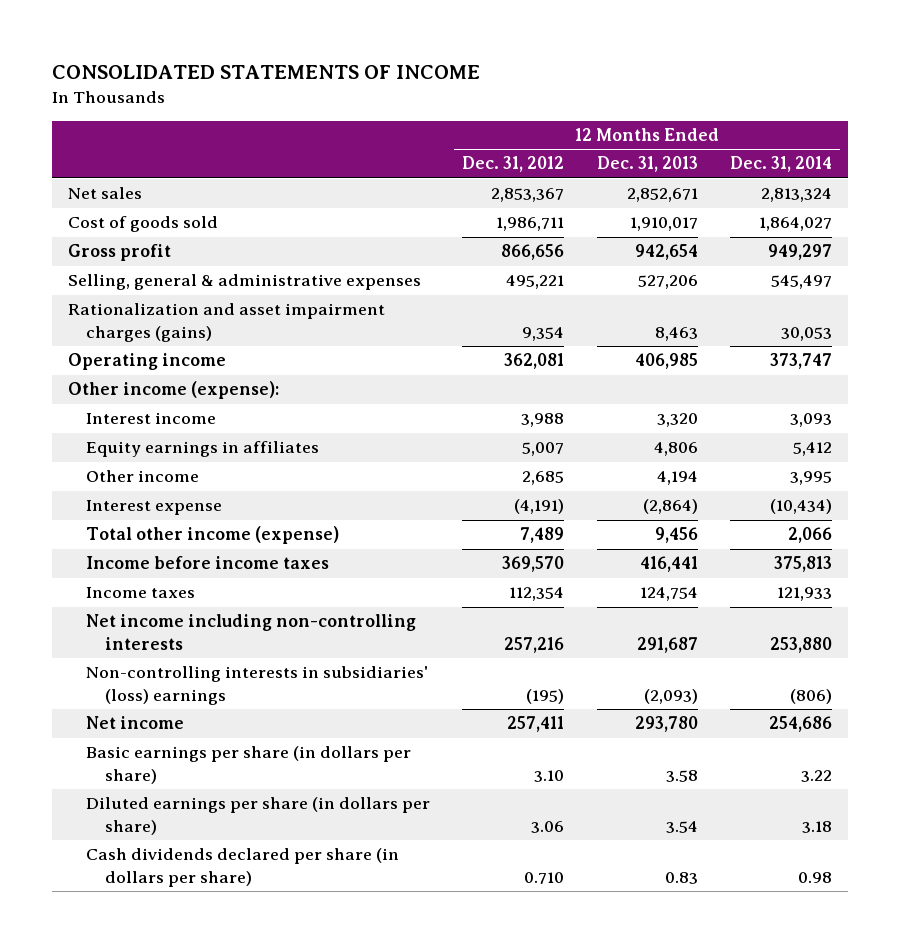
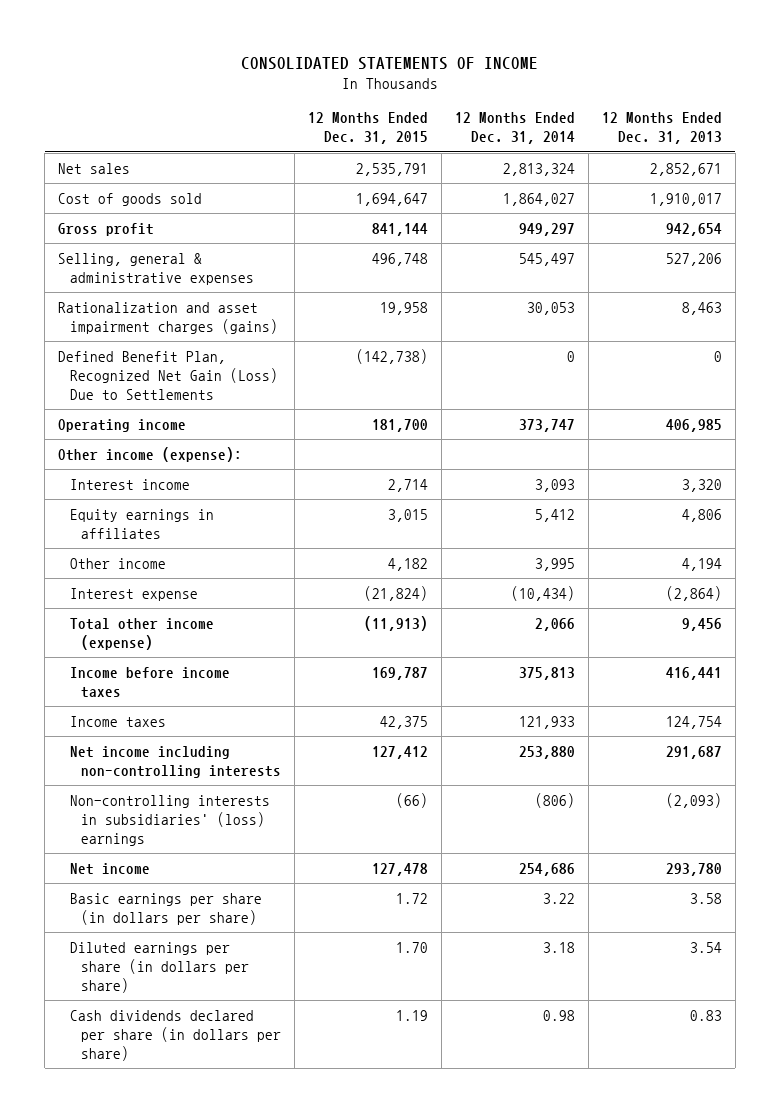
- | 12 Months Ended Dec. 31, 2012 | 12 Months Ended Dec. 31, 2013 | 12 Months Ended Dec. 31, 2014
+ | 12 Months Ended Dec. 31, 2015 | 12 Months Ended Dec. 31, 2014 | 12 Months Ended Dec. 31, 2013
+ Defined Benefit Plan, Recognized Net Gain (Loss) Due to Settlements | (142,738) | 0 | 0

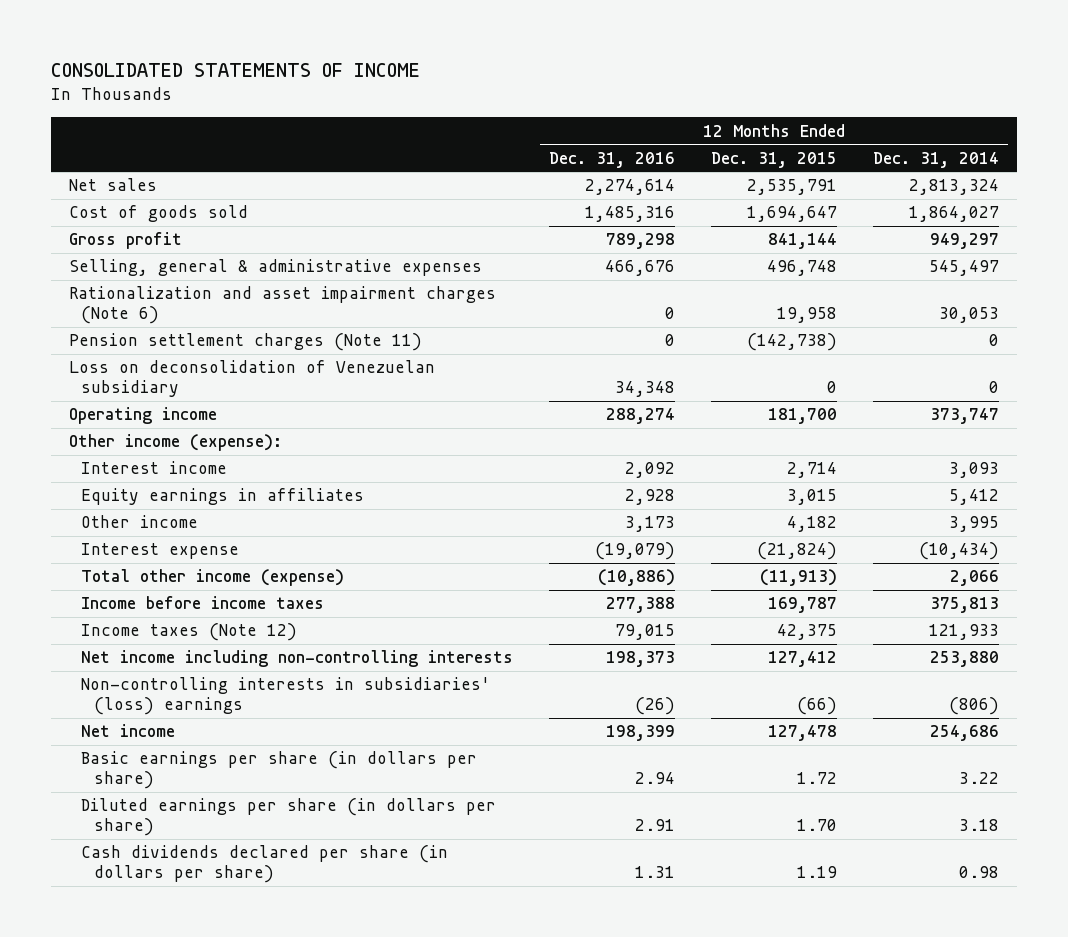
- | 12 Months Ended Dec. 31, 2015 | 12 Months Ended Dec. 31, 2014 | 12 Months Ended Dec. 31, 2013
+ | 12 Months Ended Dec. 31, 2016 | 12 Months Ended Dec. 31, 2015 | 12 Months Ended Dec. 31, 2014
- Rationalization and asset impairment charges (gains) | 19,958 | 30,053 | 8,463
- Defined Benefit Plan, Recognized Net Gain (Loss) Due to Settlements | (142,738) | 0 | 0
+ Rationalization and asset impairment charges (Note 6) | 0 | 19,958 | 30,053
+ Pension settlement charges (Note 11) | 0 | (142,738) | 0
+ Loss on deconsolidation of Venezuelan subsidiary | 34,348 | 0 | 0
- Income taxes | 42,375 | 121,933 | 124,754
+ Income taxes (Note 12) | 79,015 | 42,375 | 121,933

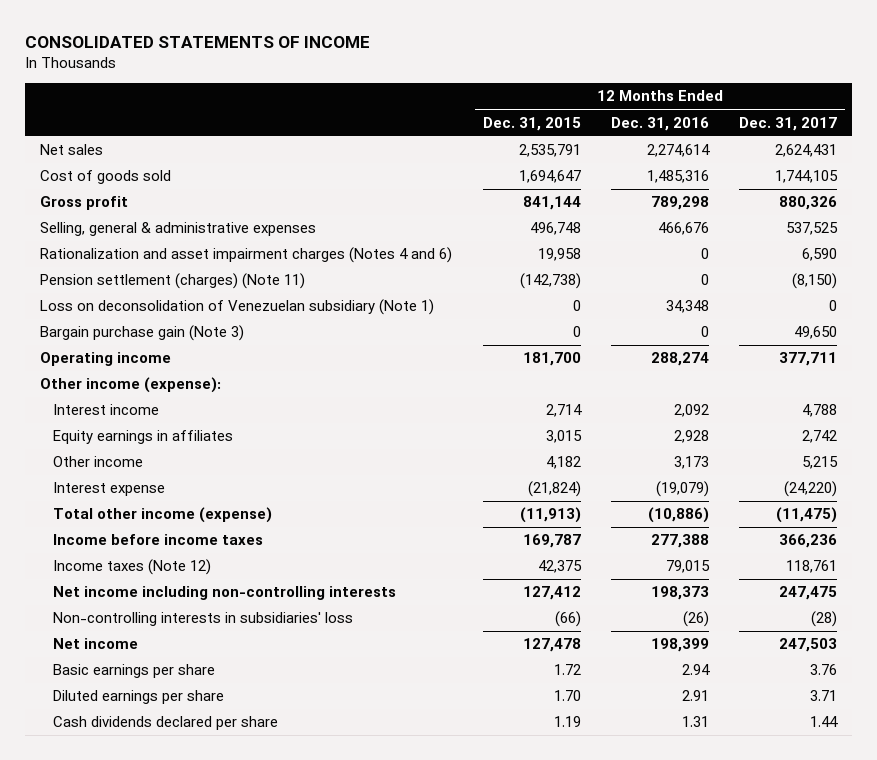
- | 12 Months Ended Dec. 31, 2016 | 12 Months Ended Dec. 31, 2015 | 12 Months Ended Dec. 31, 2014
+ | 12 Months Ended Dec. 31, 2015 | 12 Months Ended Dec. 31, 2016 | 12 Months Ended Dec. 31, 2017
- Rationalization and asset impairment charges (Note 6) | 0 | 19,958 | 30,053
- Pension settlement charges (Note 11) | 0 | (142,738) | 0
- Loss on deconsolidation of Venezuelan subsidiary | 34,348 | 0 | 0
+ Rationalization and asset impairment charges (Notes 4 and 6) | 19,958 | 0 | 6,590
+ Pension settlement (charges) (Note 11) | (142,738) | 0 | (8,150)
+ Loss on deconsolidation of Venezuelan subsidiary (Note 1) | 0 | 34,348 | 0
+ Bargain purchase gain (Note 3) | 0 | 0 | 49,650
- Non-controlling interests in subsidiaries' (loss) earnings | (26) | (66) | (806)
+ Non-controlling interests in subsidiaries' loss | (66) | (26) | (28)
- Basic earnings per share (in dollars per share) | 2.94 | 1.72 | 3.22
- Diluted earnings per share (in dollars per share) | 2.91 | 1.70 | 3.18
- Cash dividends declared per share (in dollars per share) | 1.31 | 1.19 | 0.98
+ Basic earnings per share | 1.72 | 2.94 | 3.76
+ Diluted earnings per share | 1.70 | 2.91 | 3.71
+ Cash dividends declared per share | 1.19 | 1.31 | 1.44

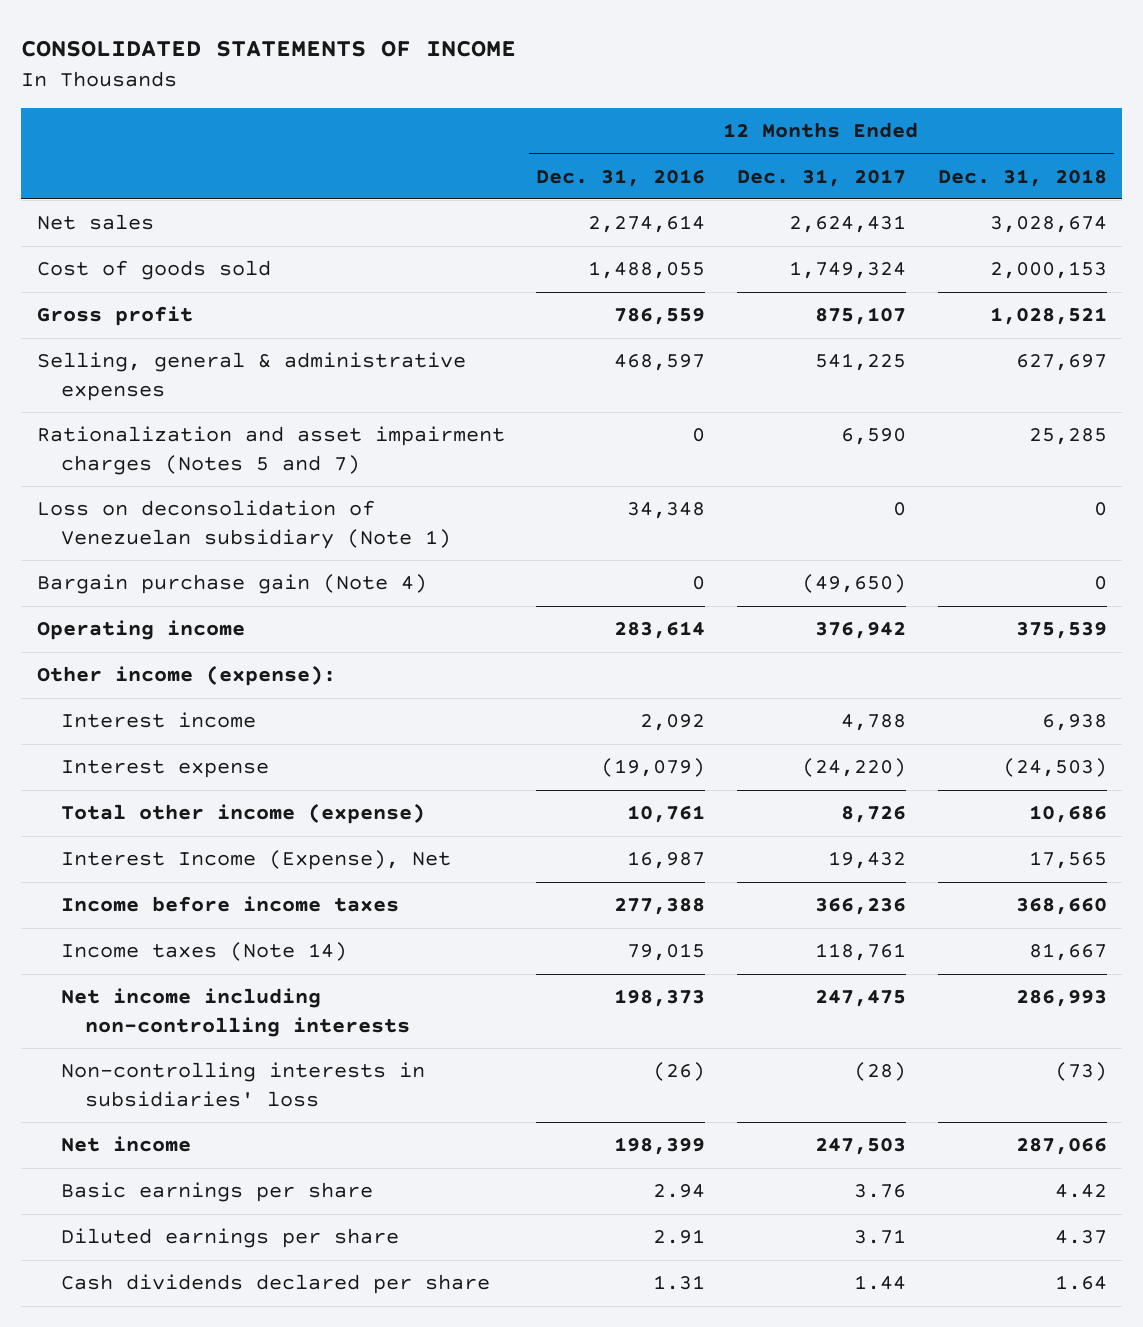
- | 12 Months Ended Dec. 31, 2015 | 12 Months Ended Dec. 31, 2016 | 12 Months Ended Dec. 31, 2017
+ | 12 Months Ended Dec. 31, 2016 | 12 Months Ended Dec. 31, 2017 | 12 Months Ended Dec. 31, 2018
- Cost of goods sold | 1,694,647 | 1,485,316 | 1,744,105
- Gross profit | 841,144 | 789,298 | 880,326
- Selling, general & administrative expenses | 496,748 | 466,676 | 537,525
- Rationalization and asset impairment charges (Notes 4 and 6) | 19,958 | 0 | 6,590
- Pension settlement (charges) (Note 11) | (142,738) | 0 | (8,150)
+ Cost of goods sold | 1,488,055 | 1,749,324 | 2,000,153
+ Gross profit | 786,559 | 875,107 | 1,028,521
+ Selling, general & administrative expenses | 468,597 | 541,225 | 627,697
+ Rationalization and asset impairment charges (Notes 5 and 7) | 0 | 6,590 | 25,285
- Bargain purchase gain (Note 3) | 0 | 0 | 49,650
- Operating income | 181,700 | 288,274 | 377,711
+ Bargain purchase gain (Note 4) | 0 | (49,650) | 0
+ Operating income | 283,614 | 376,942 | 375,539
- Equity earnings in affiliates | 3,015 | 2,928 | 2,742
- Other income | 4,182 | 3,173 | 5,215
- Total other income (expense) | (11,913) | (10,886) | (11,475)
+ Total other income (expense) | 10,761 | 8,726 | 10,686
+ Interest Income (Expense), Net | 16,987 | 19,432 | 17,565
- Income taxes (Note 12) | 42,375 | 79,015 | 118,761
+ Income taxes (Note 14) | 79,015 | 118,761 | 81,667

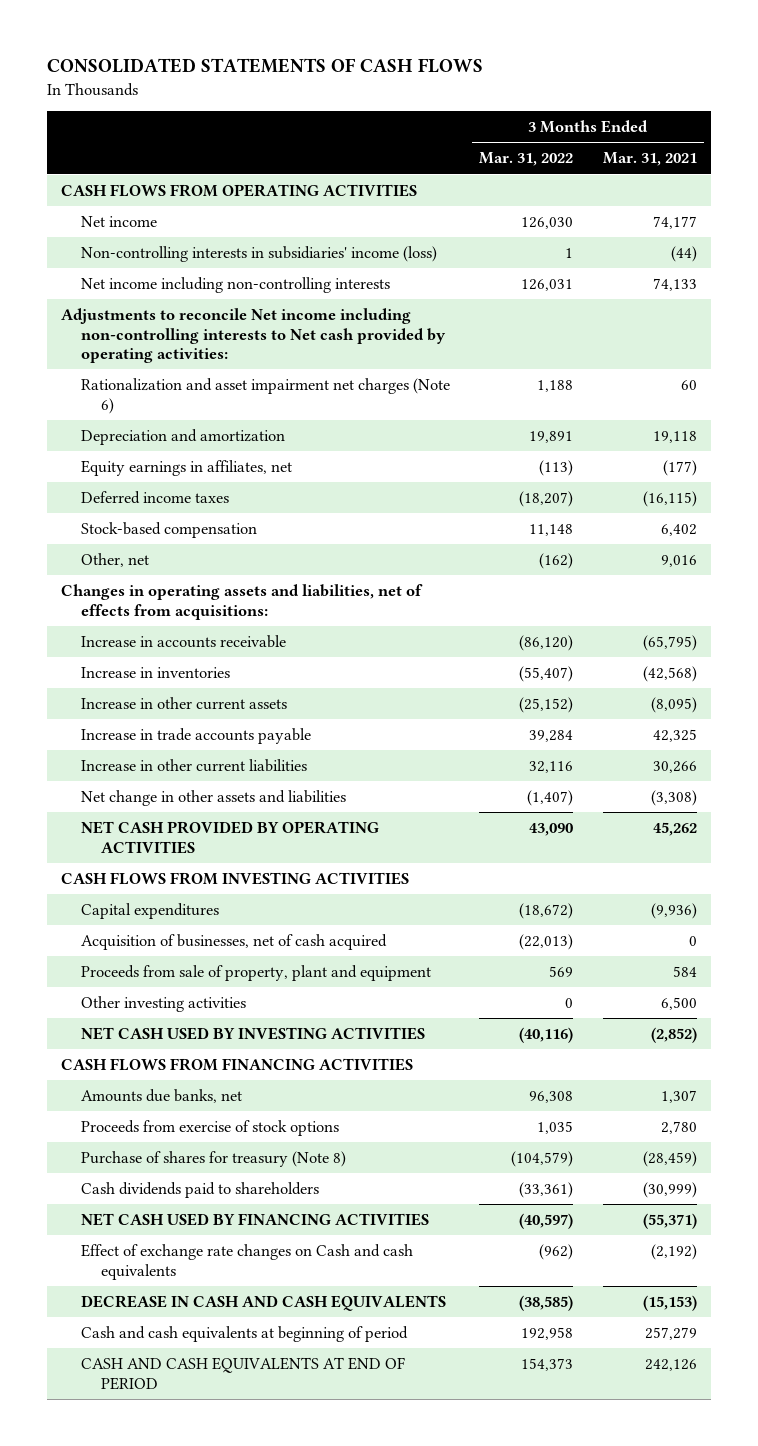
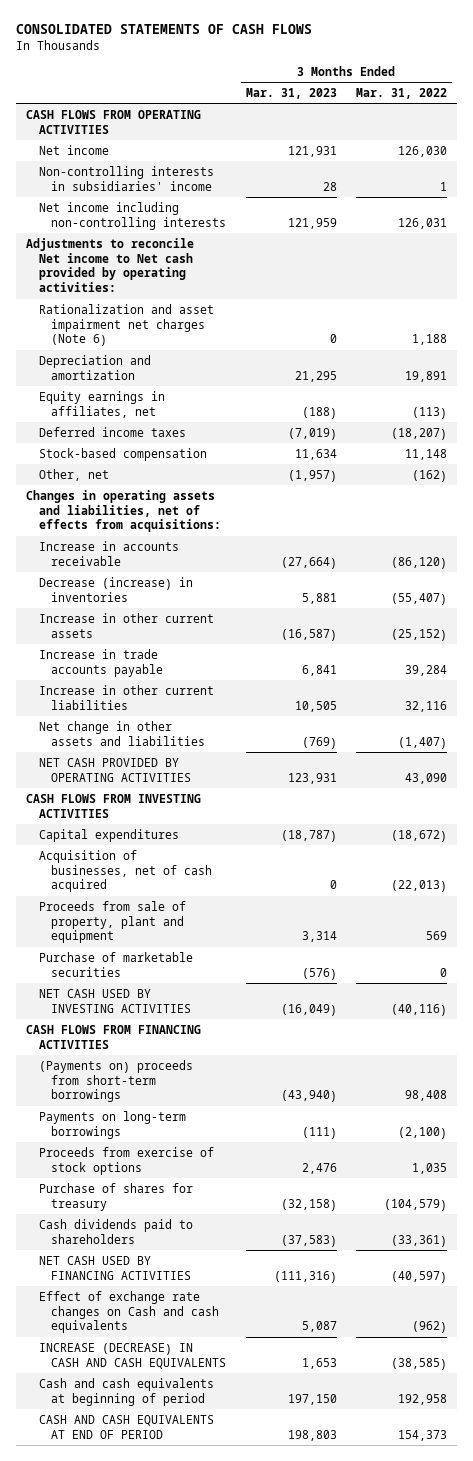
- | 3 Months Ended Mar. 31, 2022 | 3 Months Ended Mar. 31, 2021
+ | 3 Months Ended Mar. 31, 2023 | 3 Months Ended Mar. 31, 2022
- Non-controlling interests in subsidiaries' income (loss) | 1 | (44)
+ Non-controlling interests in subsidiaries' income | 28 | 1
- Adjustments to reconcile Net income including non-controlling interests to Net cash provided by operating activities:
+ Adjustments to reconcile Net income to Net cash provided by operating activities:
- Increase in inventories | (55,407) | (42,568)
+ Decrease (increase) in inventories | 5,881 | (55,407)
- Other investing activities | 0 | 6,500
+ Purchase of marketable securities | (576) | 0
- Amounts due banks, net | 96,308 | 1,307
+ (Payments on) proceeds from short-term borrowings | (43,940) | 98,408
+ Payments on long-term borrowings | (111) | (2,100)
- Purchase of shares for treasury (Note 8) | (104,579) | (28,459)
+ Purchase of shares for treasury | (32,158) | (104,579)
- DECREASE IN CASH AND CASH EQUIVALENTS | (38,585) | (15,153)
+ INCREASE (DECREASE) IN CASH AND CASH EQUIVALENTS | 1,653 | (38,585)

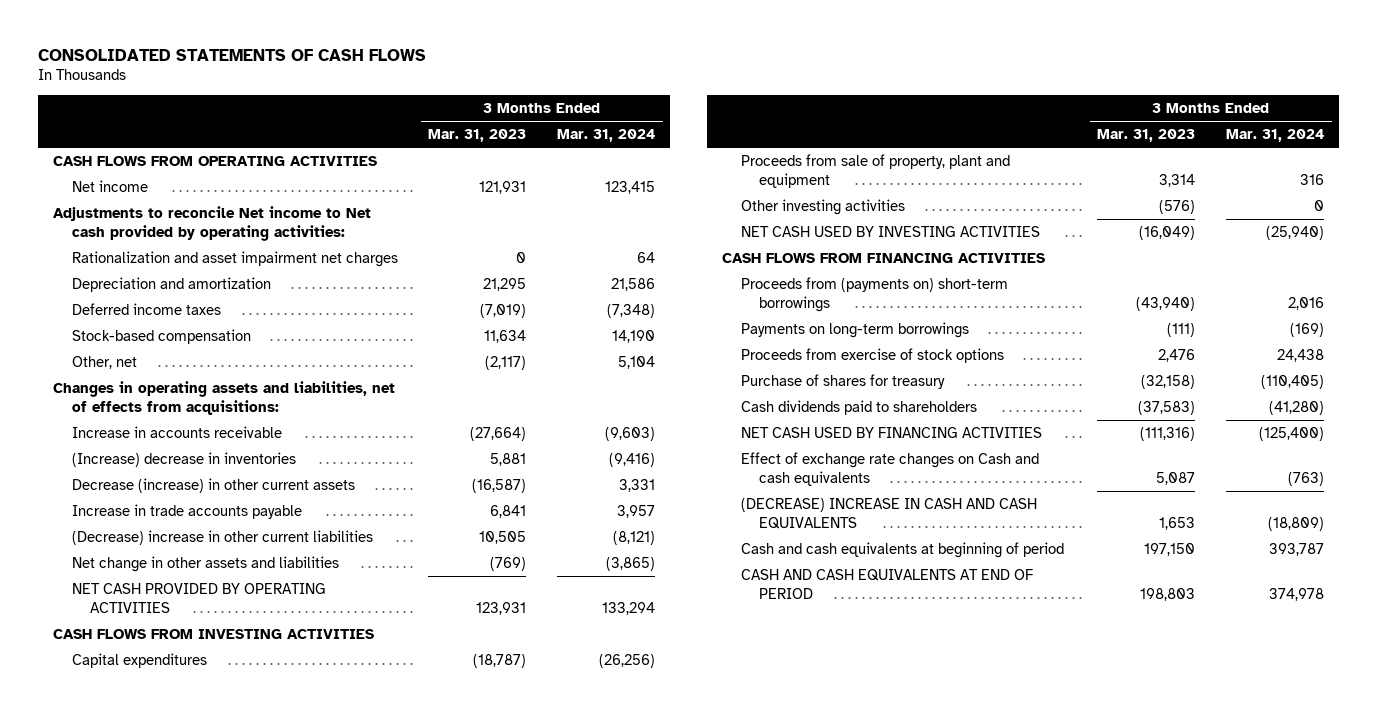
- | 3 Months Ended Mar. 31, 2023 | 3 Months Ended Mar. 31, 2022
+ | 3 Months Ended Mar. 31, 2023 | 3 Months Ended Mar. 31, 2024
- Non-controlling interests in subsidiaries' income | 28 | 1
- Net income including non-controlling interests | 121,959 | 126,031
- Rationalization and asset impairment net charges (Note 6) | 0 | 1,188
+ Rationalization and asset impairment net charges | 0 | 64
- Equity earnings in affiliates, net | (188) | (113)
- Other, net | (1,957) | (162)
+ Other, net | (2,117) | 5,104
- Decrease (increase) in inventories | 5,881 | (55,407)
- Increase in other current assets | (16,587) | (25,152)
+ (Increase) decrease in inventories | 5,881 | (9,416)
+ Decrease (increase) in other current assets | (16,587) | 3,331
- Increase in other current liabilities | 10,505 | 32,116
+ (Decrease) increase in other current liabilities | 10,505 | (8,121)
- Acquisition of businesses, net of cash acquired | 0 | (22,013)
- Purchase of marketable securities | (576) | 0
+ Other investing activities | (576) | 0
- (Payments on) proceeds from short-term borrowings | (43,940) | 98,408
+ Proceeds from (payments on) short-term borrowings | (43,940) | 2,016
- INCREASE (DECREASE) IN CASH AND CASH EQUIVALENTS | 1,653 | (38,585)
+ (DECREASE) INCREASE IN CASH AND CASH EQUIVALENTS | 1,653 | (18,809)

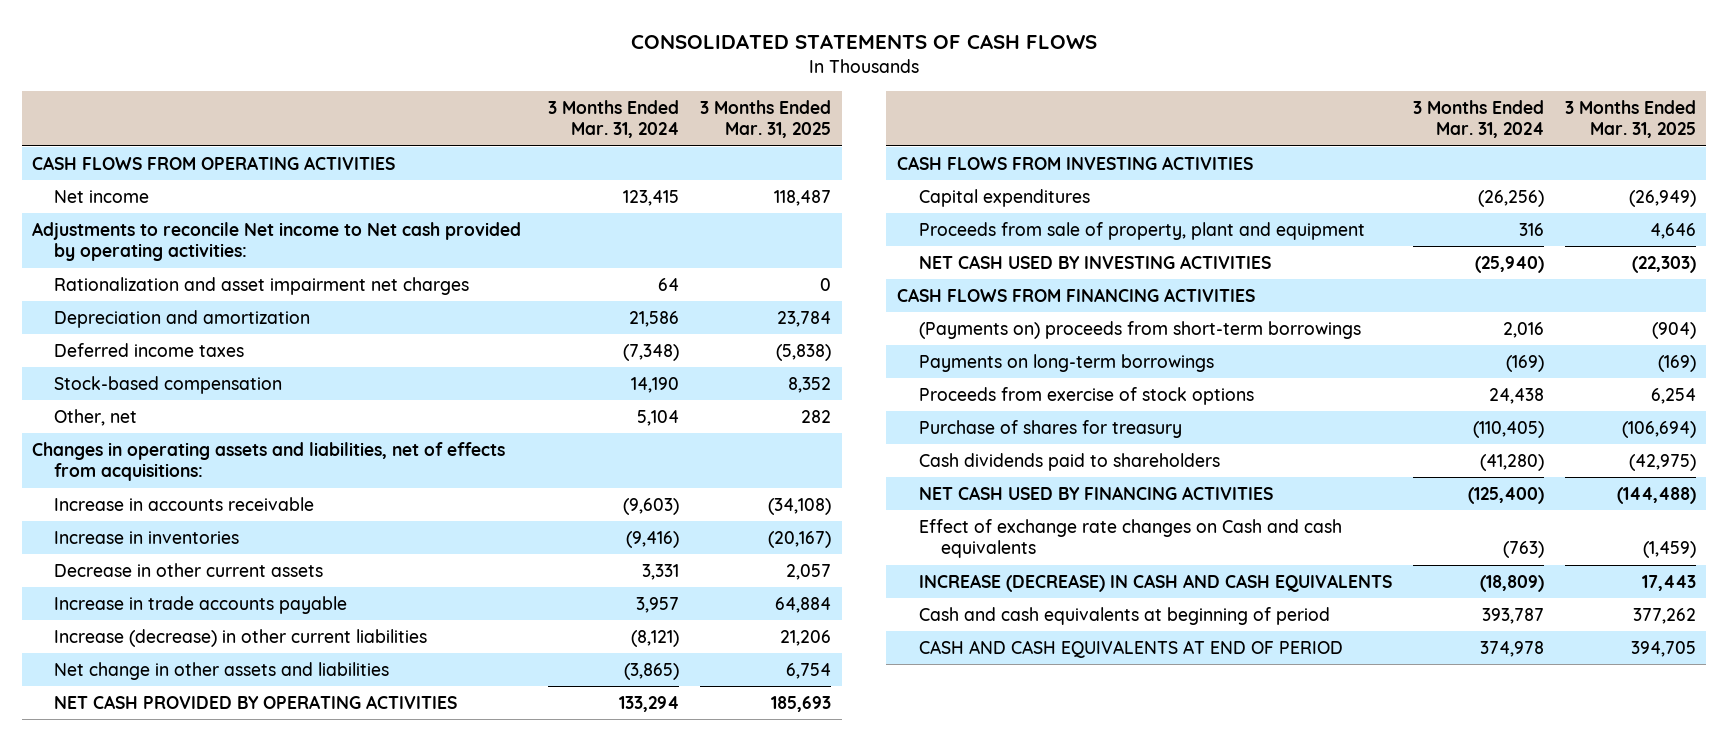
- | 3 Months Ended Mar. 31, 2023 | 3 Months Ended Mar. 31, 2024
+ | 3 Months Ended Mar. 31, 2024 | 3 Months Ended Mar. 31, 2025
- (Increase) decrease in inventories | 5,881 | (9,416)
- Decrease (increase) in other current assets | (16,587) | 3,331
+ Increase in inventories | (9,416) | (20,167)
+ Decrease in other current assets | 3,331 | 2,057
- (Decrease) increase in other current liabilities | 10,505 | (8,121)
+ Increase (decrease) in other current liabilities | (8,121) | 21,206
- Other investing activities | (576) | 0
- Proceeds from (payments on) short-term borrowings | (43,940) | 2,016
+ (Payments on) proceeds from short-term borrowings | 2,016 | (904)
- (DECREASE) INCREASE IN CASH AND CASH EQUIVALENTS | 1,653 | (18,809)
+ INCREASE (DECREASE) IN CASH AND CASH EQUIVALENTS | (18,809) | 17,443

